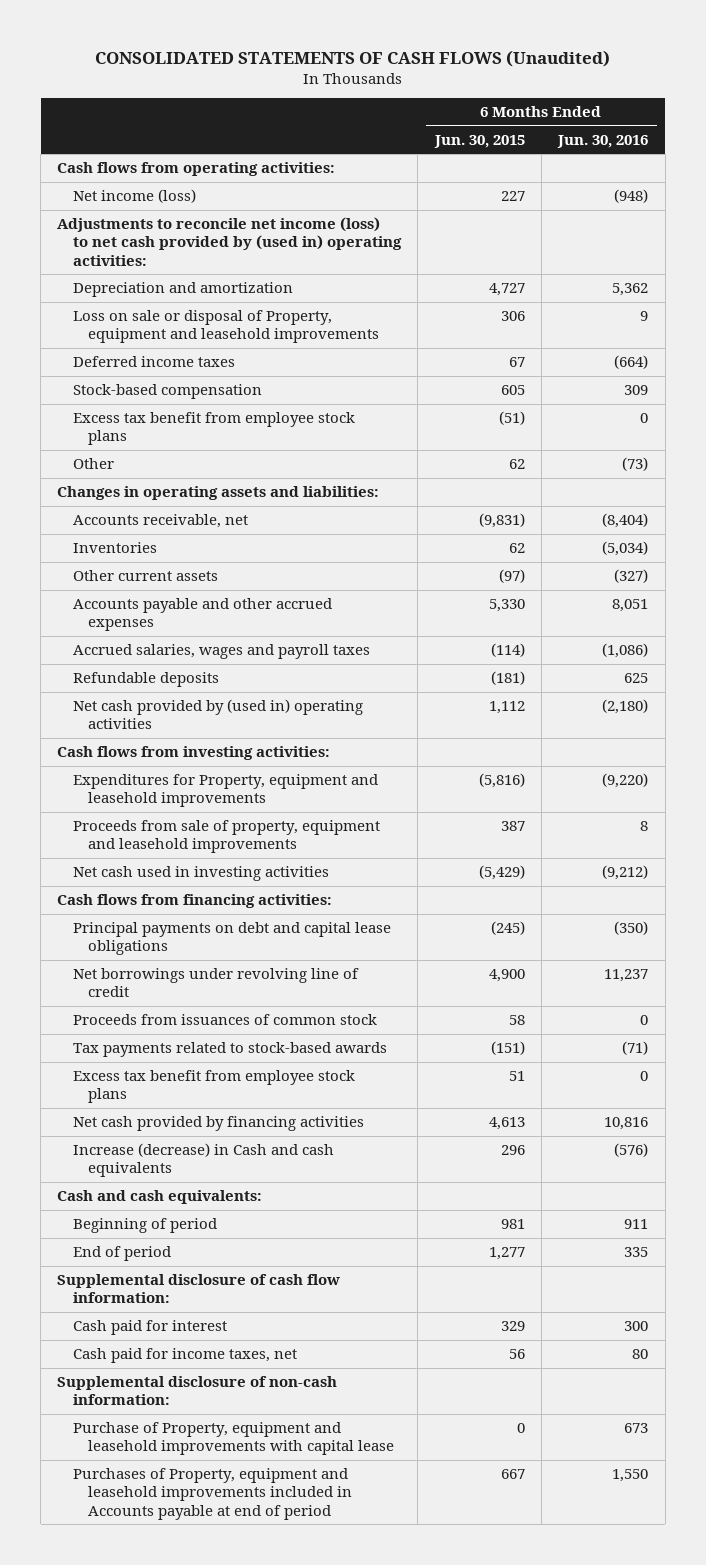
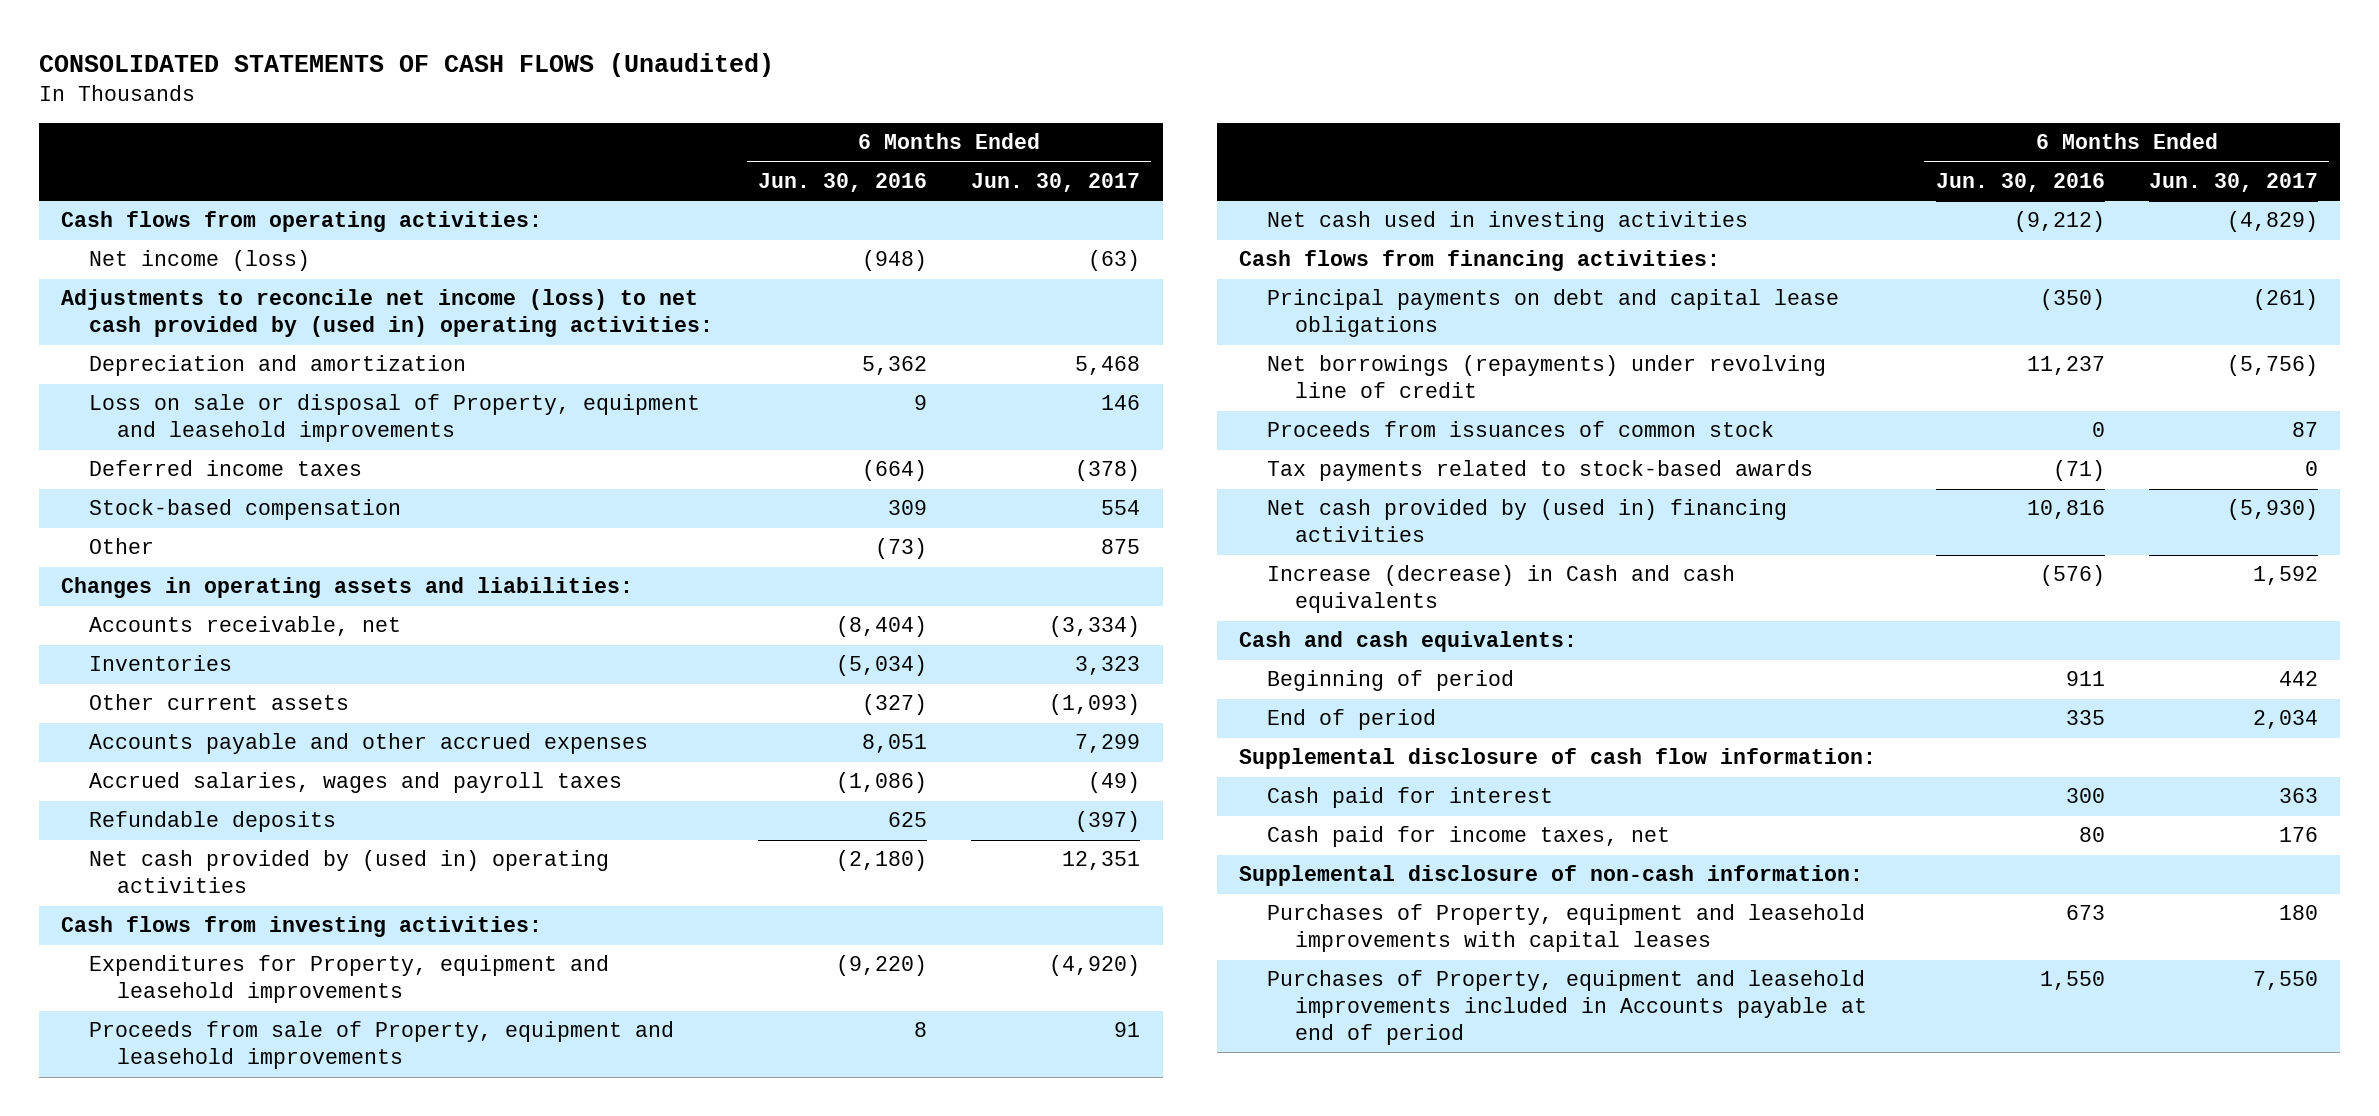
- | 6 Months Ended Jun. 30, 2015 | 6 Months Ended Jun. 30, 2016
+ | 6 Months Ended Jun. 30, 2016 | 6 Months Ended Jun. 30, 2017
- Excess tax benefit from employee stock plans | (51) | 0
- Proceeds from sale of property, equipment and leasehold improvements | 387 | 8
+ Proceeds from sale of Property, equipment and leasehold improvements | 8 | 91
- Net borrowings under revolving line of credit | 4,900 | 11,237
+ Net borrowings (repayments) under revolving line of credit | 11,237 | (5,756)
- Excess tax benefit from employee stock plans | 51 | 0
- Net cash provided by financing activities | 4,613 | 10,816
+ Net cash provided by (used in) financing activities | 10,816 | (5,930)
- Purchase of Property, equipment and leasehold improvements with capital lease | 0 | 673
+ Purchases of Property, equipment and leasehold improvements with capital leases | 673 | 180

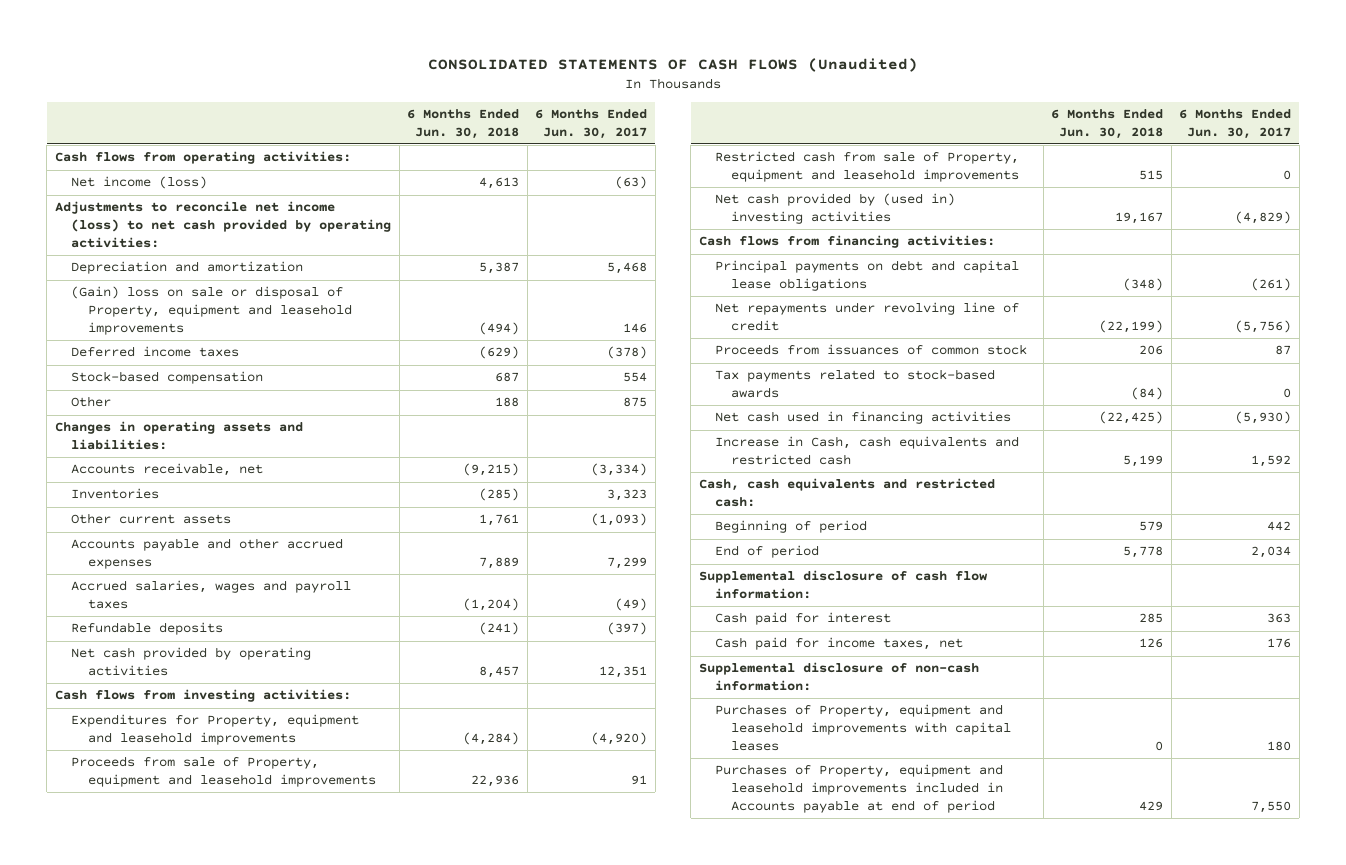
- | 6 Months Ended Jun. 30, 2016 | 6 Months Ended Jun. 30, 2017
+ | 6 Months Ended Jun. 30, 2018 | 6 Months Ended Jun. 30, 2017
- Adjustments to reconcile net income (loss) to net cash provided by (used in) operating activities:
+ Adjustments to reconcile net income (loss) to net cash provided by operating activities:
- Loss on sale or disposal of Property, equipment and leasehold improvements | 9 | 146
+ (Gain) loss on sale or disposal of Property, equipment and leasehold improvements | (494) | 146
- Net cash provided by (used in) operating activities | (2,180) | 12,351
+ Net cash provided by operating activities | 8,457 | 12,351
- Net cash used in investing activities | (9,212) | (4,829)
+ Restricted cash from sale of Property, equipment and leasehold improvements | 515 | 0
+ Net cash provided by (used in) investing activities | 19,167 | (4,829)
- Net borrowings (repayments) under revolving line of credit | 11,237 | (5,756)
+ Net repayments under revolving line of credit | (22,199) | (5,756)
- Net cash provided by (used in) financing activities | 10,816 | (5,930)
- Increase (decrease) in Cash and cash equivalents | (576) | 1,592
- Cash and cash equivalents:
+ Net cash used in financing activities | (22,425) | (5,930)
+ Increase in Cash, cash equivalents and restricted cash | 5,199 | 1,592
+ Cash, cash equivalents and restricted cash:

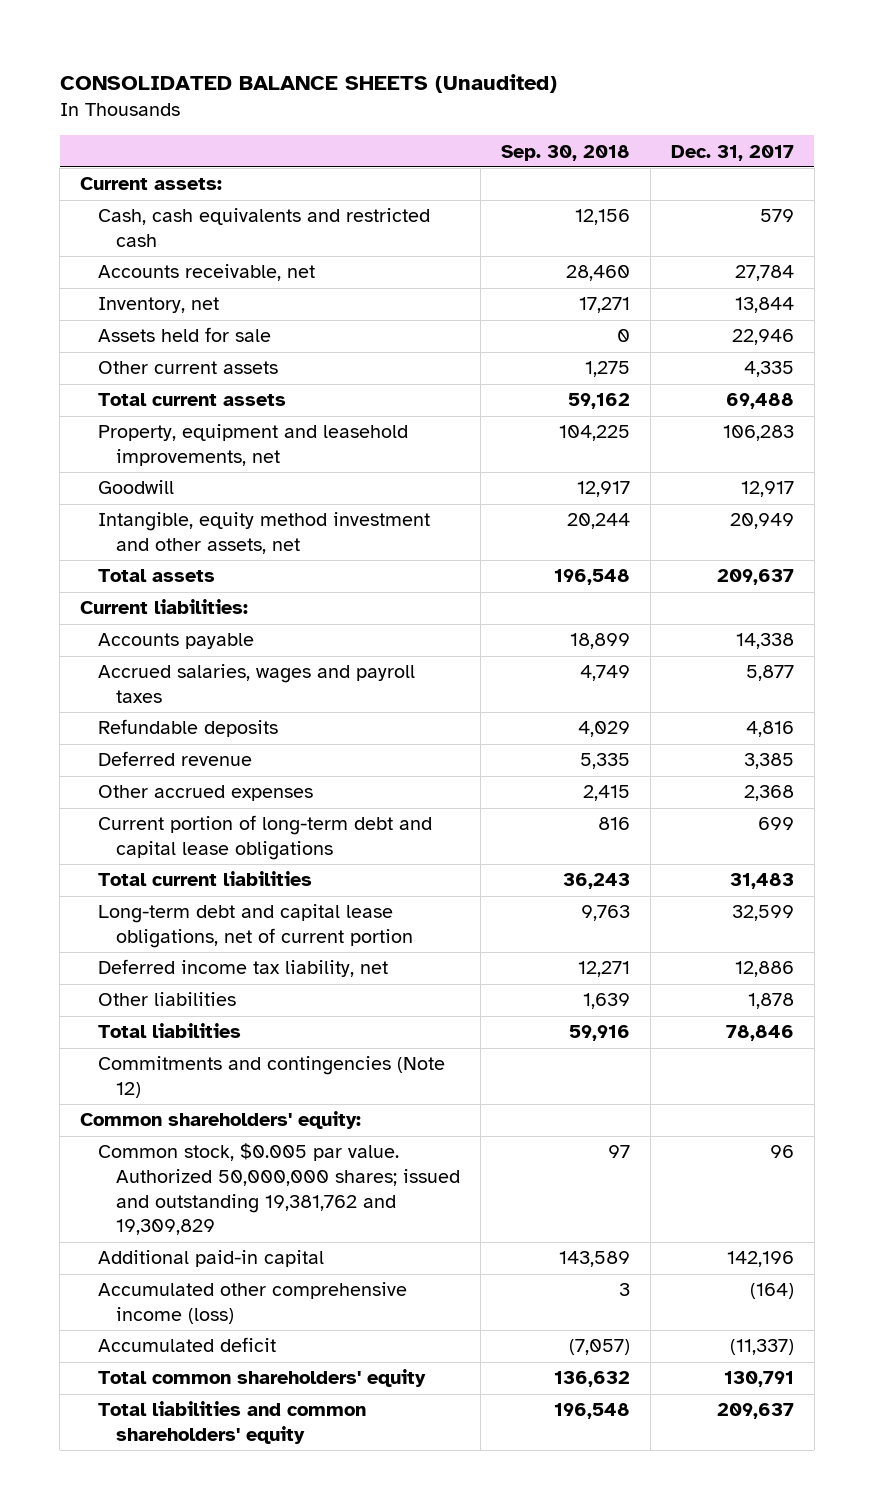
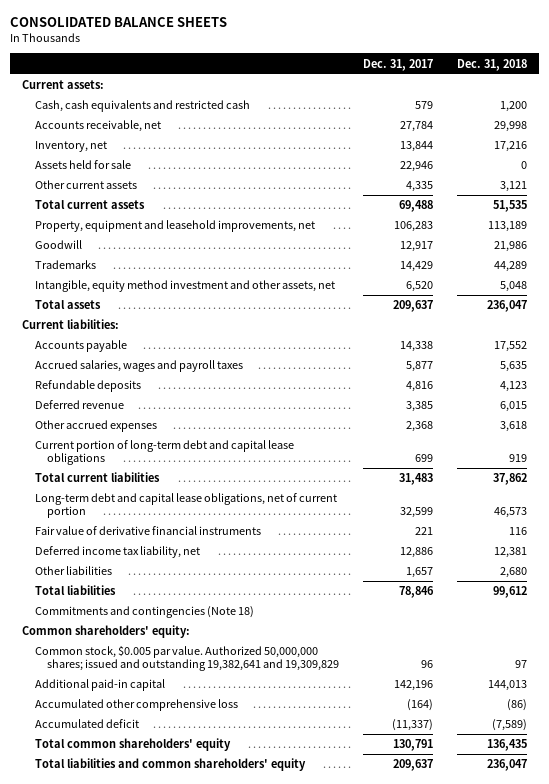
- CONSOLIDATED BALANCE SHEETS (Unaudited)
+ CONSOLIDATED BALANCE SHEETS
- | Sep. 30, 2018 | Dec. 31, 2017
+ | Dec. 31, 2017 | Dec. 31, 2018
- Intangible, equity method investment and other assets, net | 20,244 | 20,949
+ Trademarks | 14,429 | 44,289
+ Intangible, equity method investment and other assets, net | 6,520 | 5,048
+ Fair value of derivative financial instruments | 221 | 116
- Other liabilities | 1,639 | 1,878
+ Other liabilities | 1,657 | 2,680
- Commitments and contingencies (Note 12)
+ Commitments and contingencies (Note 18)
- Common stock, $0.005 par value. Authorized 50,000,000 shares; issued and outstanding 19,381,762 and 19,309,829 | 97 | 96
+ Common stock, $0.005 par value. Authorized 50,000,000 shares; issued and outstanding 19,382,641 and 19,309,829 | 96 | 97
- Accumulated other comprehensive income (loss) | 3 | (164)
+ Accumulated other comprehensive loss | (164) | (86)

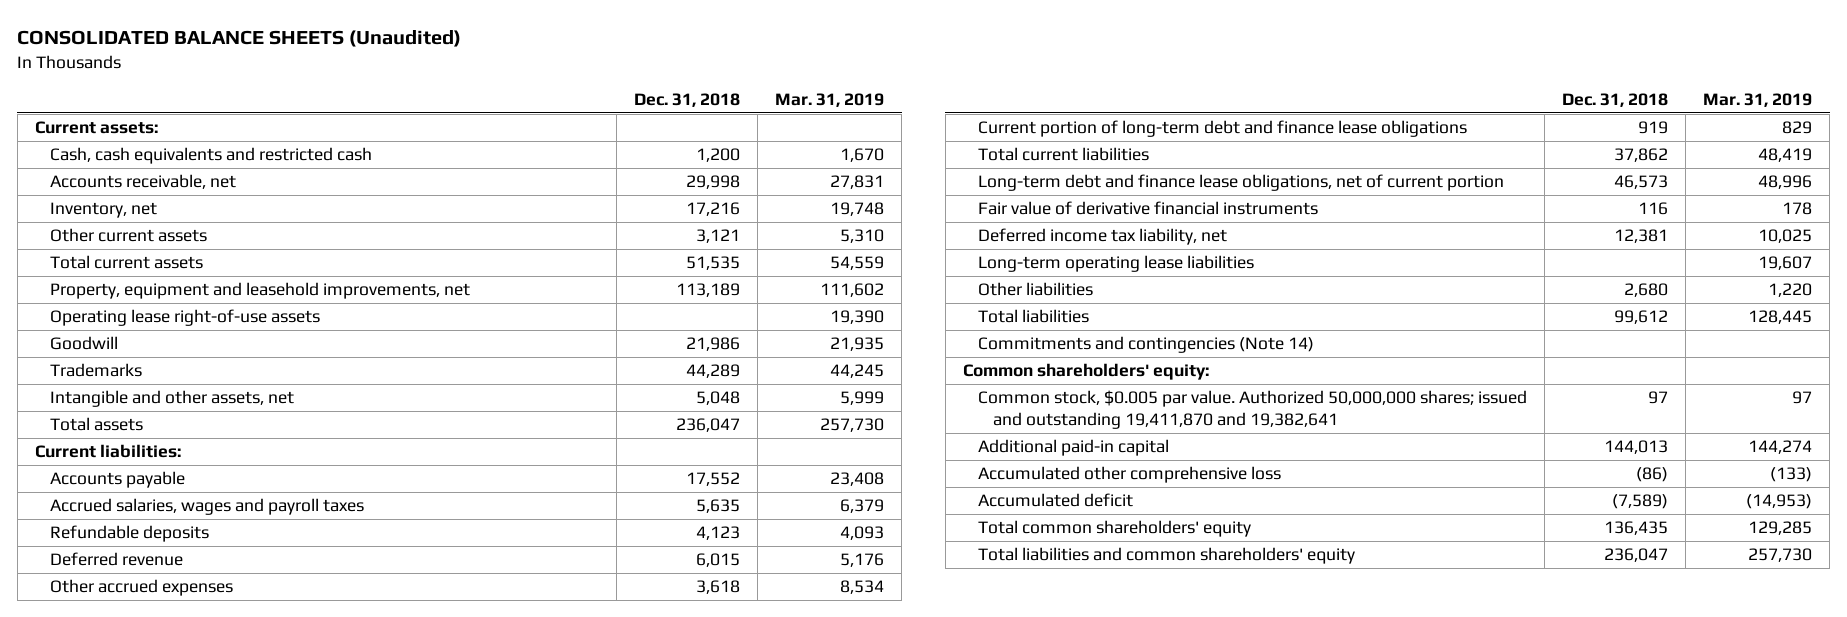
- CONSOLIDATED BALANCE SHEETS
+ CONSOLIDATED BALANCE SHEETS (Unaudited)
- | Dec. 31, 2017 | Dec. 31, 2018
+ | Dec. 31, 2018 | Mar. 31, 2019
- Assets held for sale | 22,946 | 0
+ Operating lease right-of-use assets | | 19,390
- Intangible, equity method investment and other assets, net | 6,520 | 5,048
+ Intangible and other assets, net | 5,048 | 5,999
- Current portion of long-term debt and capital lease obligations | 699 | 919
+ Current portion of long-term debt and finance lease obligations | 919 | 829
- Long-term debt and capital lease obligations, net of current portion | 32,599 | 46,573
+ Long-term debt and finance lease obligations, net of current portion | 46,573 | 48,996
+ Long-term operating lease liabilities | | 19,607
- Commitments and contingencies (Note 18)
+ Commitments and contingencies (Note 14)
- Common stock, $0.005 par value. Authorized 50,000,000 shares; issued and outstanding 19,382,641 and 19,309,829 | 96 | 97
+ Common stock, $0.005 par value. Authorized 50,000,000 shares; issued and outstanding 19,411,870 and 19,382,641 | 97 | 97

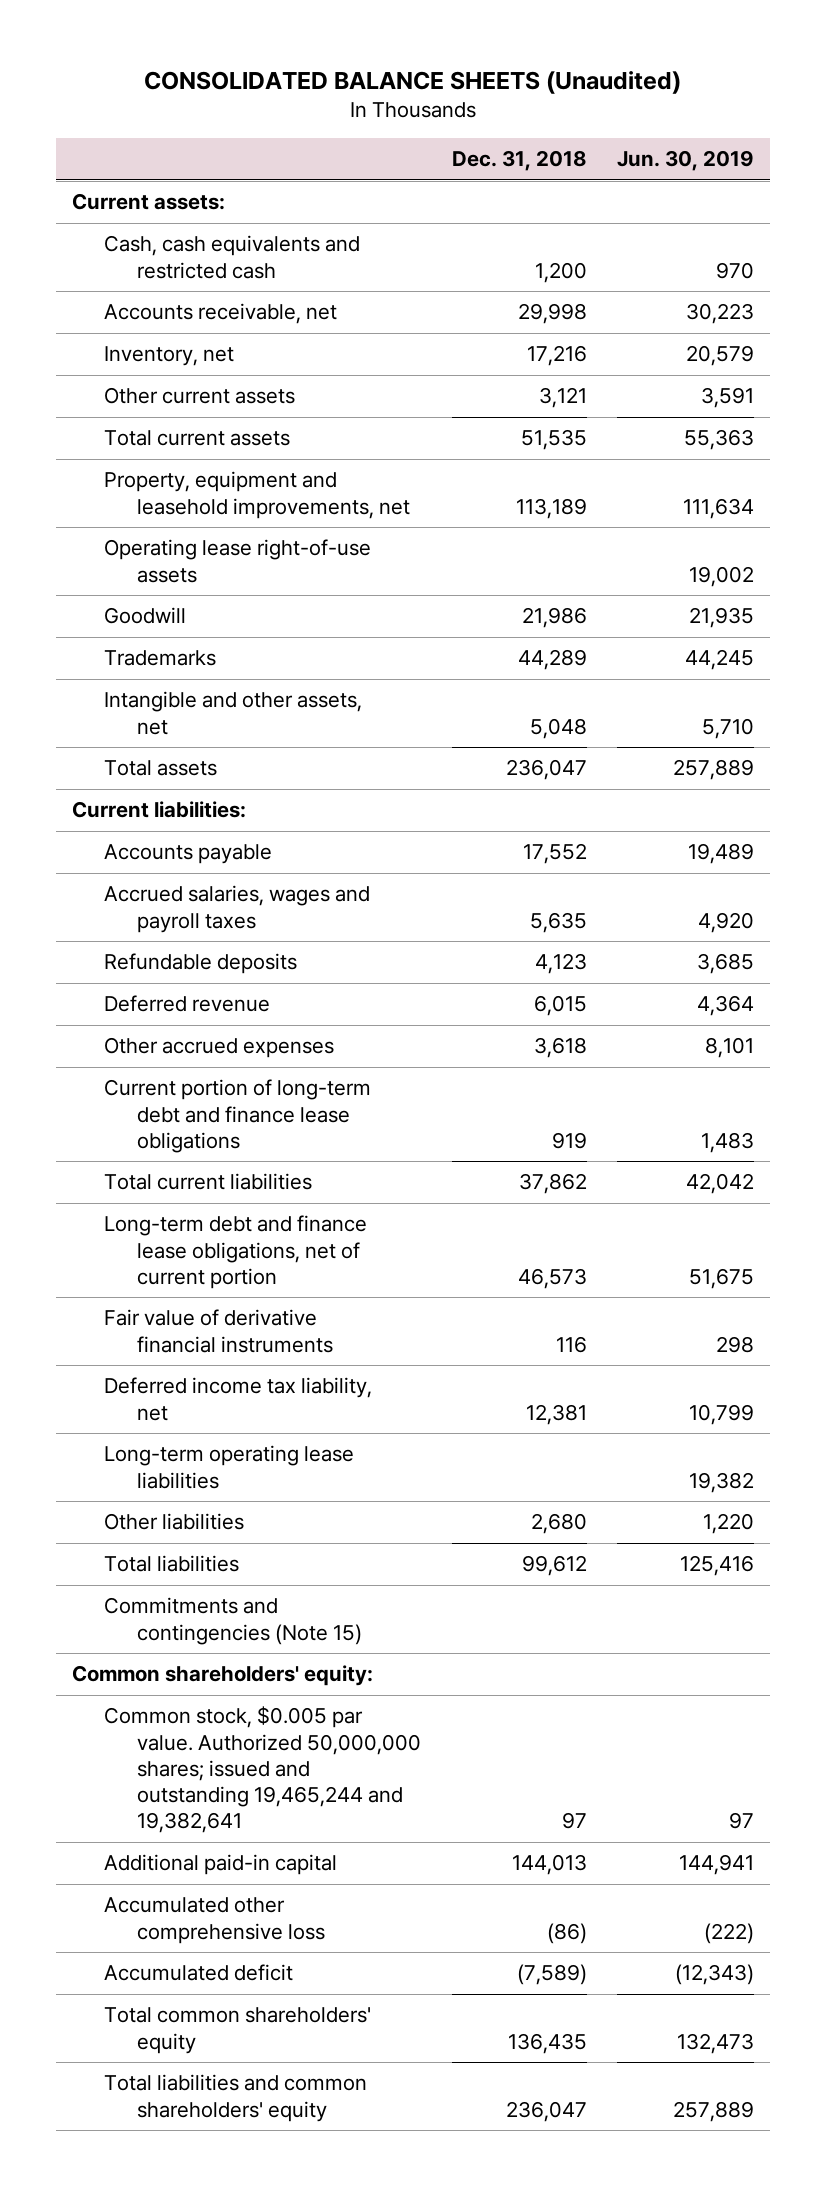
- | Dec. 31, 2018 | Mar. 31, 2019
+ | Dec. 31, 2018 | Jun. 30, 2019
- Commitments and contingencies (Note 14)
+ Commitments and contingencies (Note 15)
- Common stock, $0.005 par value. Authorized 50,000,000 shares; issued and outstanding 19,411,870 and 19,382,641 | 97 | 97
+ Common stock, $0.005 par value. Authorized 50,000,000 shares; issued and outstanding 19,465,244 and 19,382,641 | 97 | 97

